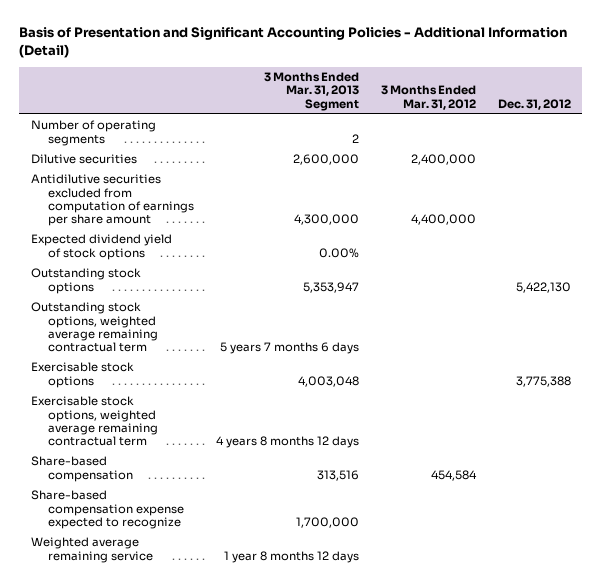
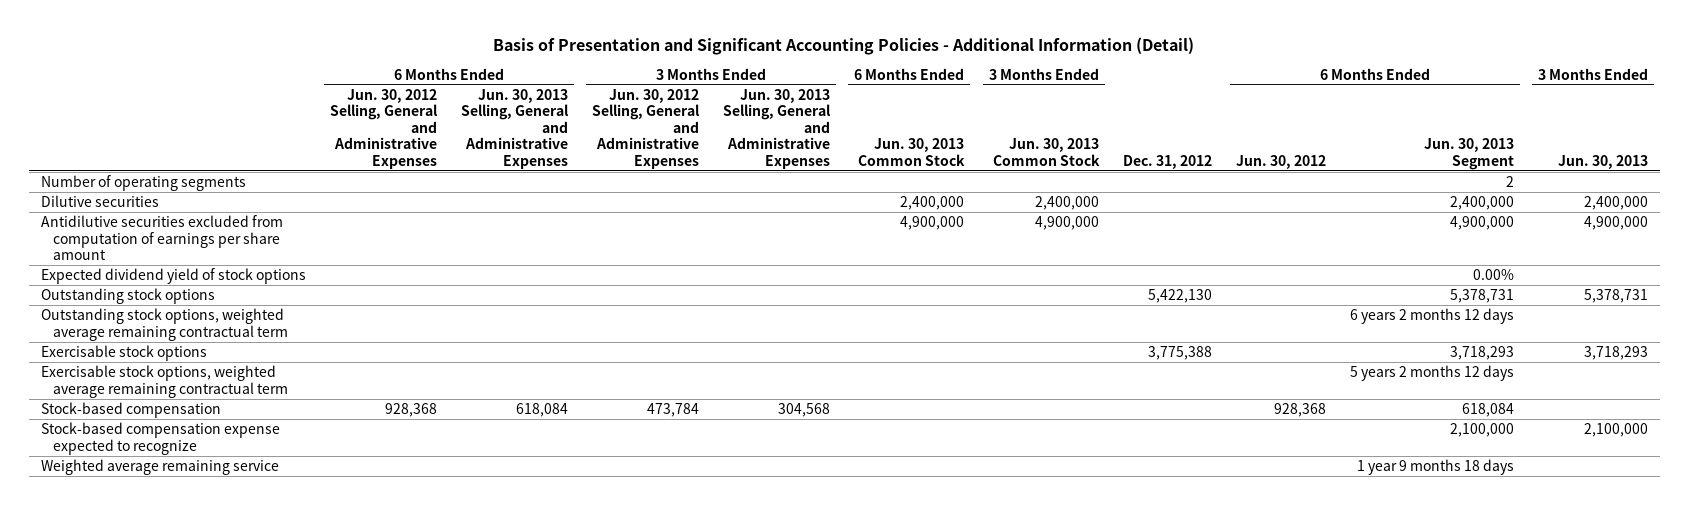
- | 3 Months Ended Mar. 31, 2013 Segment | 3 Months Ended Mar. 31, 2012 | Dec. 31, 2012
+ | 6 Months Ended Jun. 30, 2012 Selling, General and Administrative Expenses | 6 Months Ended Jun. 30, 2013 Selling, General and Administrative Expenses | 3 Months Ended Jun. 30, 2012 Selling, General and Administrative Expenses | 3 Months Ended Jun. 30, 2013 Selling, General and Administrative Expenses | 6 Months Ended Jun. 30, 2013 Common Stock | 3 Months Ended Jun. 30, 2013 Common Stock | Dec. 31, 2012 | 6 Months Ended Jun. 30, 2012 | 6 Months Ended Jun. 30, 2013 Segment | 3 Months Ended Jun. 30, 2013
- Share-based compensation | 313,516 | 454,584 |
- Share-based compensation expense expected to recognize | 1,700,000 | |
+ Stock-based compensation | 928,368 | 618,084 | 473,784 | 304,568 | | | | 928,368 | 618,084 |
+ Stock-based compensation expense expected to recognize | | | | | | | | | 2,100,000 | 2,100,000

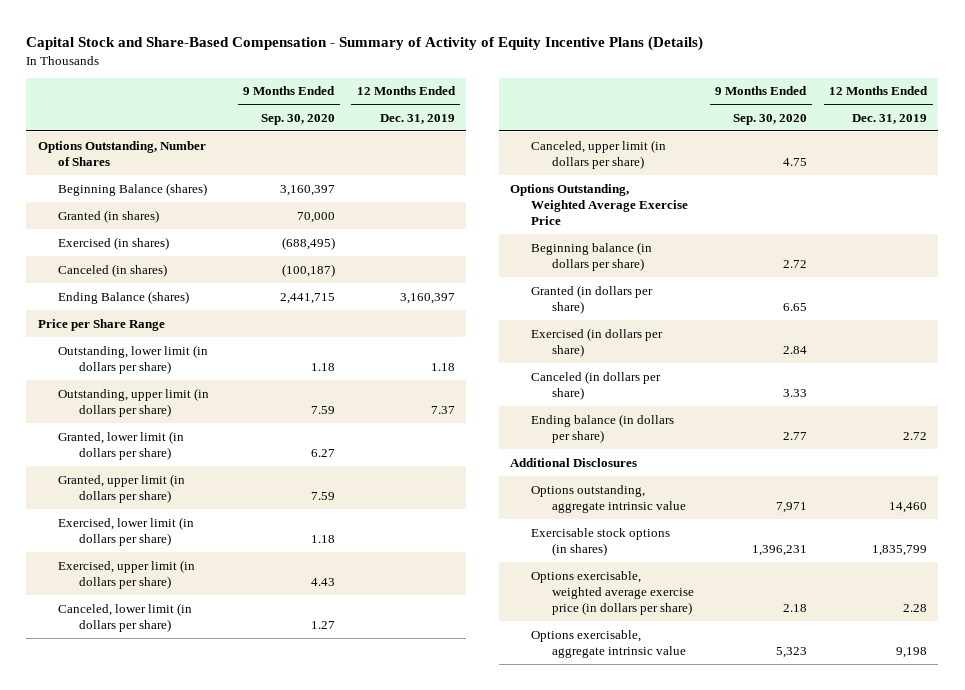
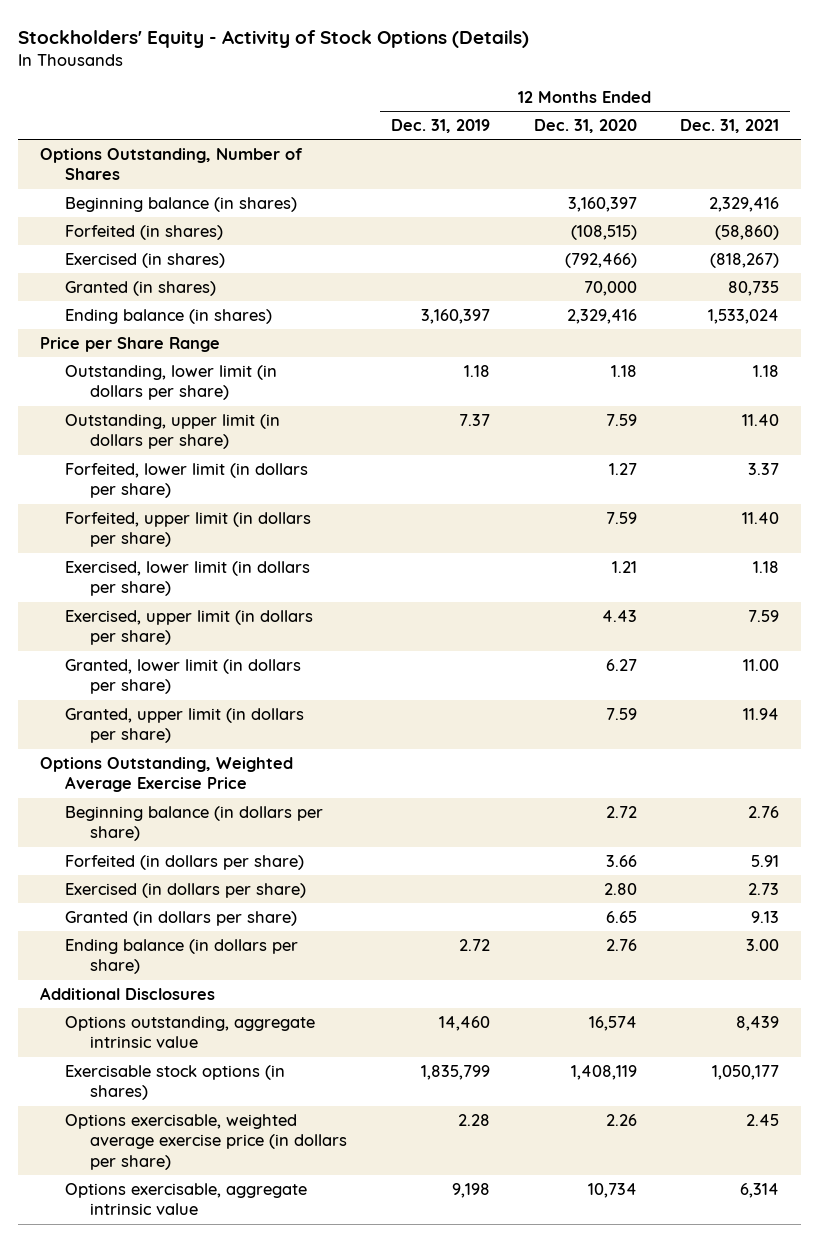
- Capital Stock and Share-Based Compensation - Summary of Activity of Equity Incentive Plans (Details)
+ Stockholders' Equity - Activity of Stock Options (Details)
- | 9 Months Ended Sep. 30, 2020 | 12 Months Ended Dec. 31, 2019
+ | 12 Months Ended Dec. 31, 2019 | 12 Months Ended Dec. 31, 2020 | 12 Months Ended Dec. 31, 2021
- Beginning Balance (shares) | 3,160,397 |
+ Beginning balance (in shares) | | 3,160,397 | 2,329,416
+ Forfeited (in shares) | | (108,515) | (58,860)
- Canceled (in shares) | (100,187) |
- Ending Balance (shares) | 2,441,715 | 3,160,397
moved down: Granted (in shares) | | 70,000 | 80,735
+ Ending balance (in shares) | 3,160,397 | 2,329,416 | 1,533,024
+ Forfeited, lower limit (in dollars per share) | | 1.27 | 3.37
+ Forfeited, upper limit (in dollars per share) | | 7.59 | 11.40
- Canceled, lower limit (in dollars per share) | 1.27 |
- Canceled, upper limit (in dollars per share) | 4.75 |
moved down: Granted, lower limit (in dollars per share) | | 6.27 | 11.00
moved down: Granted, upper limit (in dollars per share) | | 7.59 | 11.94
+ Forfeited (in dollars per share) | | 3.66 | 5.91
- Canceled (in dollars per share) | 3.33 |
moved down: Granted (in dollars per share) | | 6.65 | 9.13

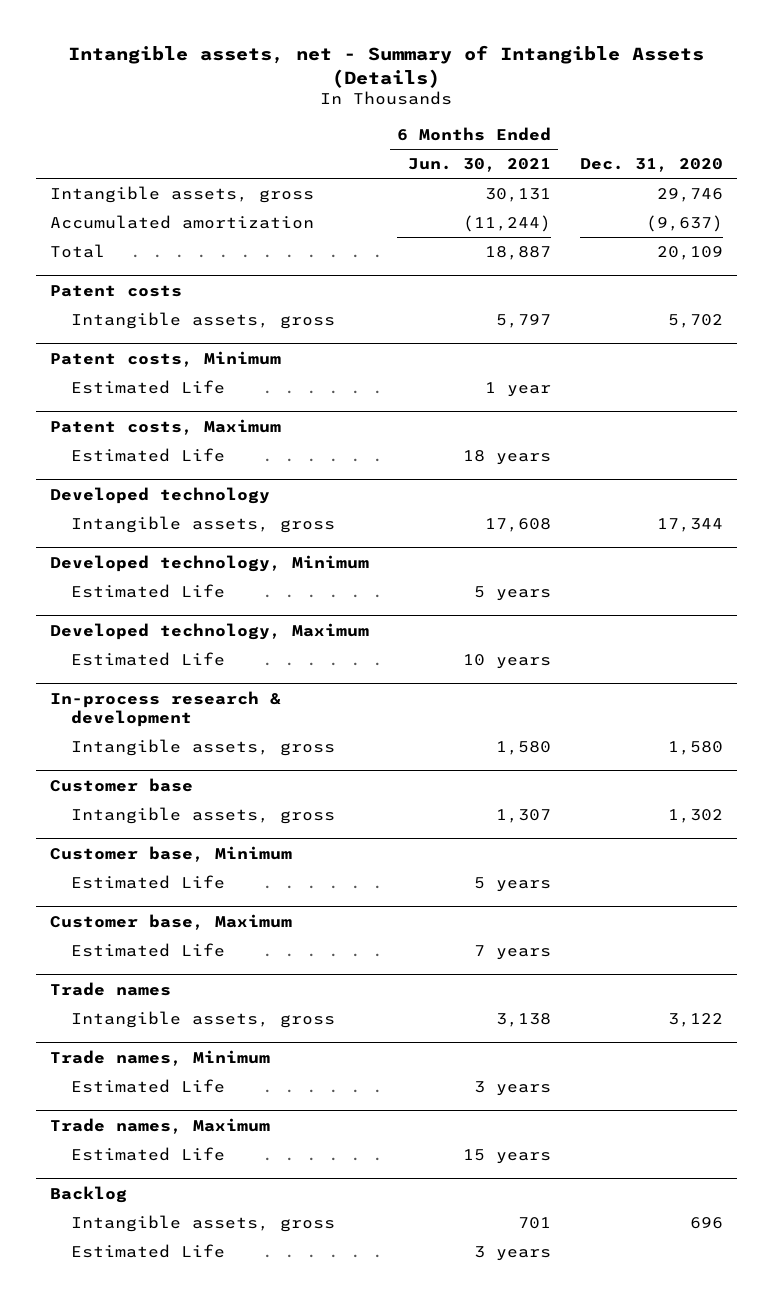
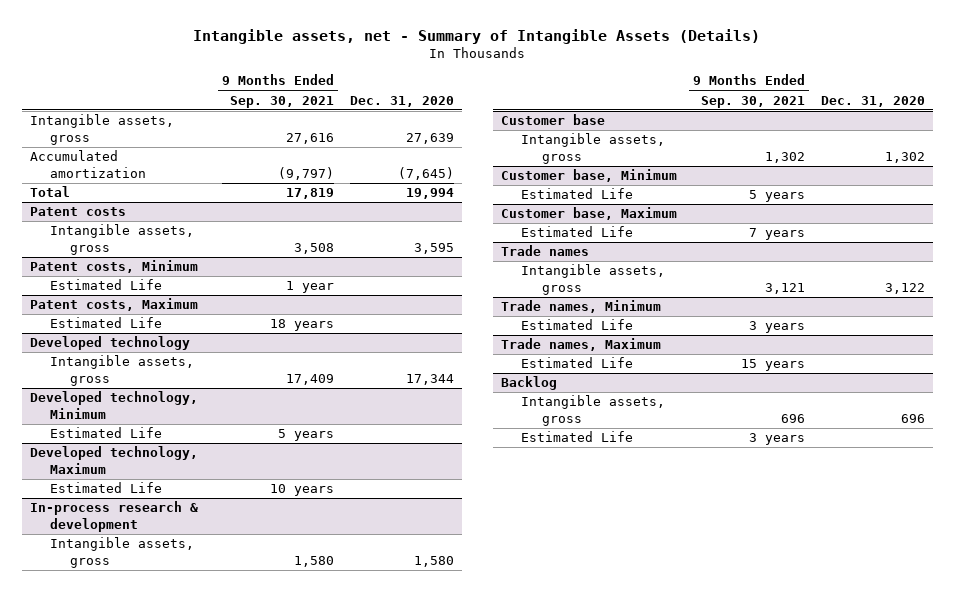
- | 6 Months Ended Jun. 30, 2021 | Dec. 31, 2020
+ | 9 Months Ended Sep. 30, 2021 | Dec. 31, 2020
- Intangible assets, gross | 30,131 | 29,746
- Accumulated amortization | (11,244) | (9,637)
- Total | 18,887 | 20,109
+ Intangible assets, gross | 27,616 | 27,639
+ Accumulated amortization | (9,797) | (7,645)
+ Total | 17,819 | 19,994
@ Patent costs
- Intangible assets, gross | 5,797 | 5,702
+ Intangible assets, gross | 3,508 | 3,595

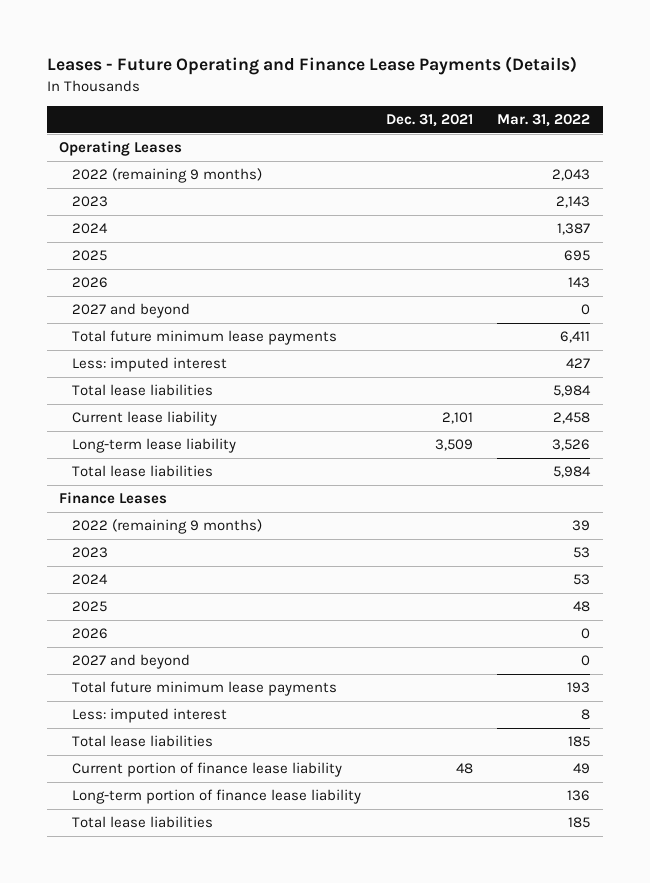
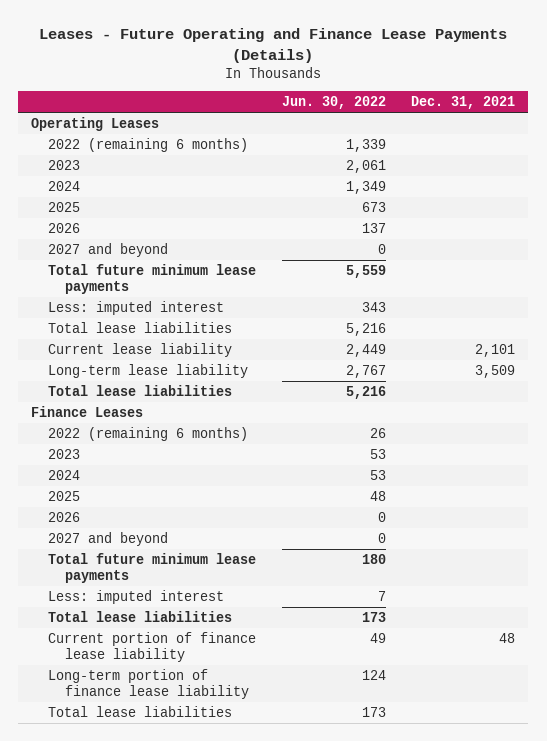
- | Dec. 31, 2021 | Mar. 31, 2022
+ | Jun. 30, 2022 | Dec. 31, 2021
- 2022 (remaining 9 months) | | 2,043
+ 2022 (remaining 6 months) | 1,339 |
- 2022 (remaining 9 months) | | 39
+ 2022 (remaining 6 months) | 26 |

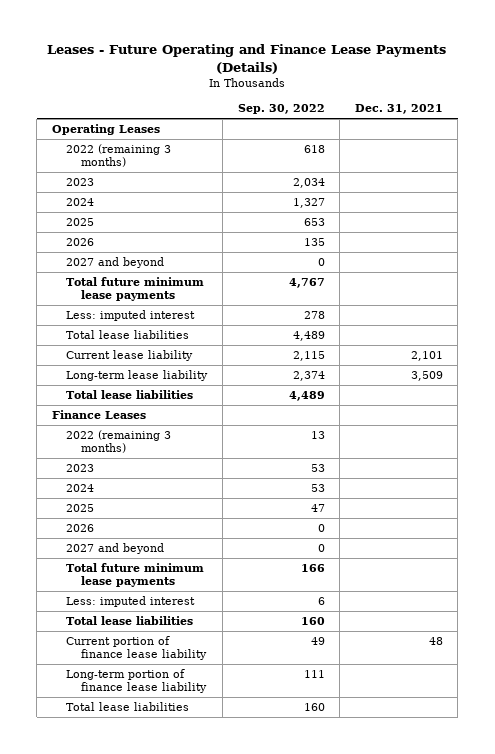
- | Jun. 30, 2022 | Dec. 31, 2021
+ | Sep. 30, 2022 | Dec. 31, 2021
- 2022 (remaining 6 months) | 1,339 |
+ 2022 (remaining 3 months) | 618 |
- 2022 (remaining 6 months) | 26 |
+ 2022 (remaining 3 months) | 13 |

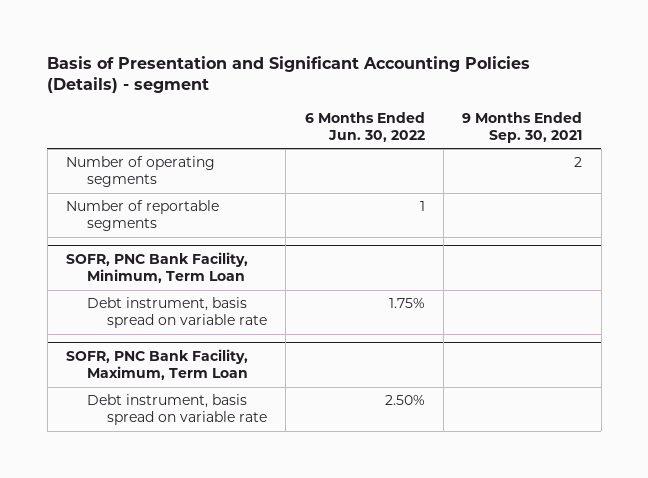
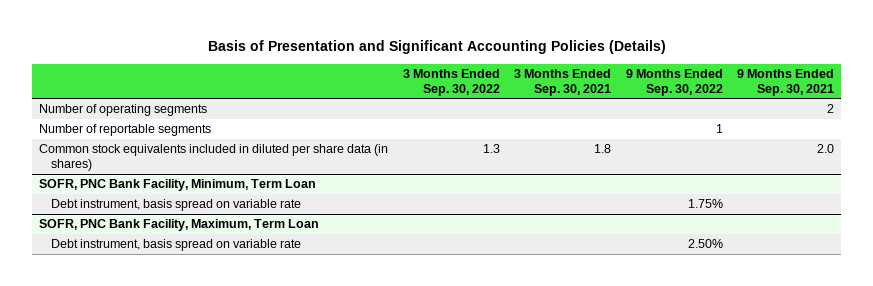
- Basis of Presentation and Significant Accounting Policies (Details) - segment
+ Basis of Presentation and Significant Accounting Policies (Details)
- | 6 Months Ended Jun. 30, 2022 | 9 Months Ended Sep. 30, 2021
+ | 3 Months Ended Sep. 30, 2022 | 3 Months Ended Sep. 30, 2021 | 9 Months Ended Sep. 30, 2022 | 9 Months Ended Sep. 30, 2021
+ Common stock equivalents included in diluted per share data (in shares) | 1.3 | 1.8 | | 2.0

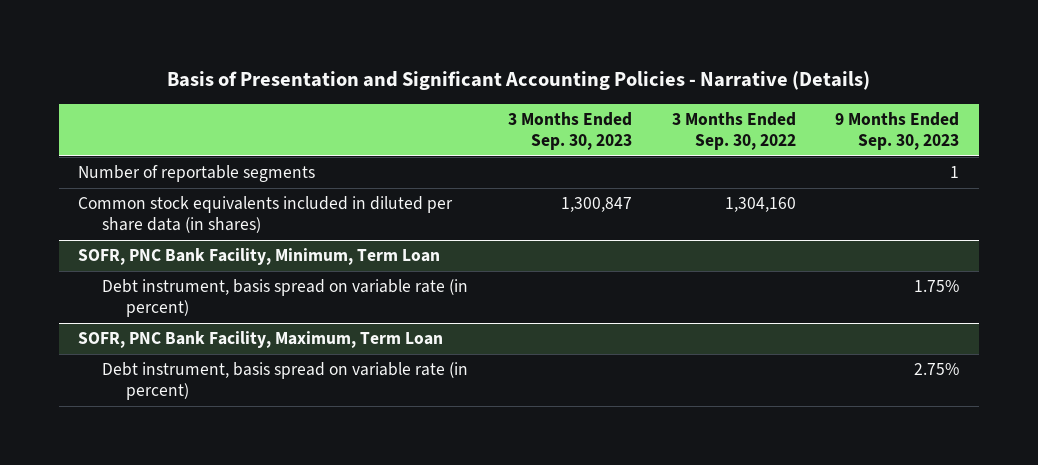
- Basis of Presentation and Significant Accounting Policies (Details)
+ Basis of Presentation and Significant Accounting Policies - Narrative (Details)
- | 3 Months Ended Sep. 30, 2022 | 3 Months Ended Sep. 30, 2021 | 9 Months Ended Sep. 30, 2022 | 9 Months Ended Sep. 30, 2021
+ | 3 Months Ended Sep. 30, 2023 | 3 Months Ended Sep. 30, 2022 | 9 Months Ended Sep. 30, 2023
- Number of operating segments | | | | 2
- Common stock equivalents included in diluted per share data (in shares) | 1.3 | 1.8 | | 2.0
+ Common stock equivalents included in diluted per share data (in shares) | 1,300,847 | 1,304,160 |
@ SOFR, PNC Bank Facility, Minimum, Term Loan
- Debt instrument, basis spread on variable rate | | | 1.75% |
+ Debt instrument, basis spread on variable rate (in percent) | | | 1.75%
@ SOFR, PNC Bank Facility, Maximum, Term Loan
- Debt instrument, basis spread on variable rate | | | 2.50% |
+ Debt instrument, basis spread on variable rate (in percent) | | | 2.75%

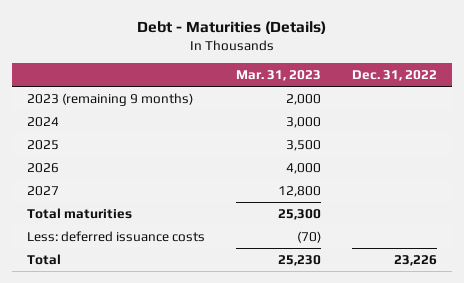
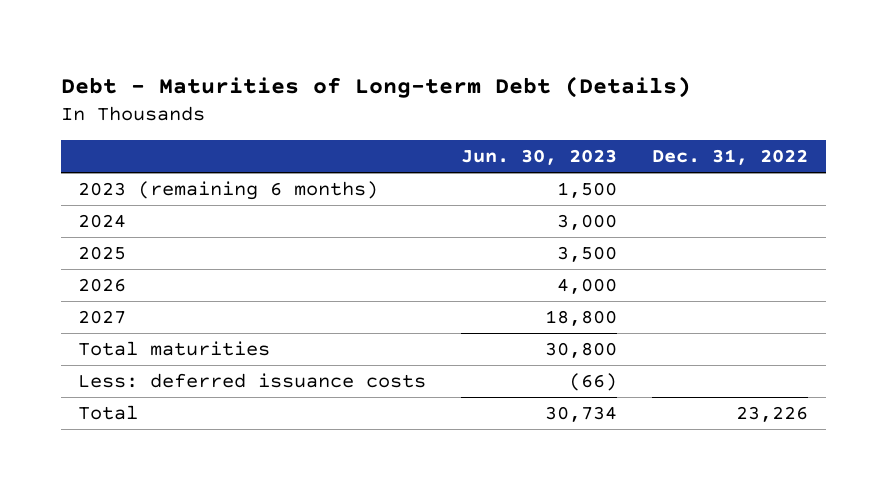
- Debt - Maturities (Details)
+ Debt - Maturities of Long-term Debt (Details)
- | Mar. 31, 2023 | Dec. 31, 2022
+ | Jun. 30, 2023 | Dec. 31, 2022
- 2023 (remaining 9 months) | 2,000 |
+ 2023 (remaining 6 months) | 1,500 |

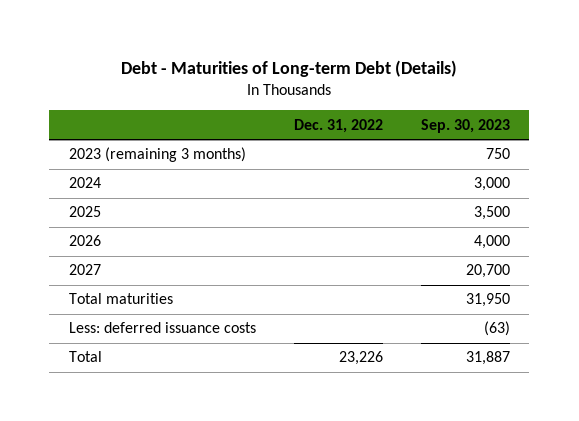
- | Jun. 30, 2023 | Dec. 31, 2022
+ | Dec. 31, 2022 | Sep. 30, 2023
- 2023 (remaining 6 months) | 1,500 |
+ 2023 (remaining 3 months) | | 750

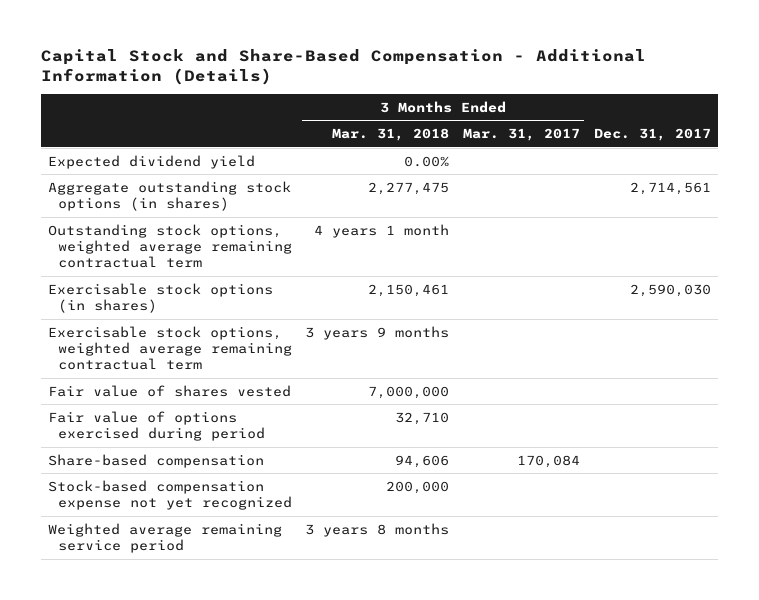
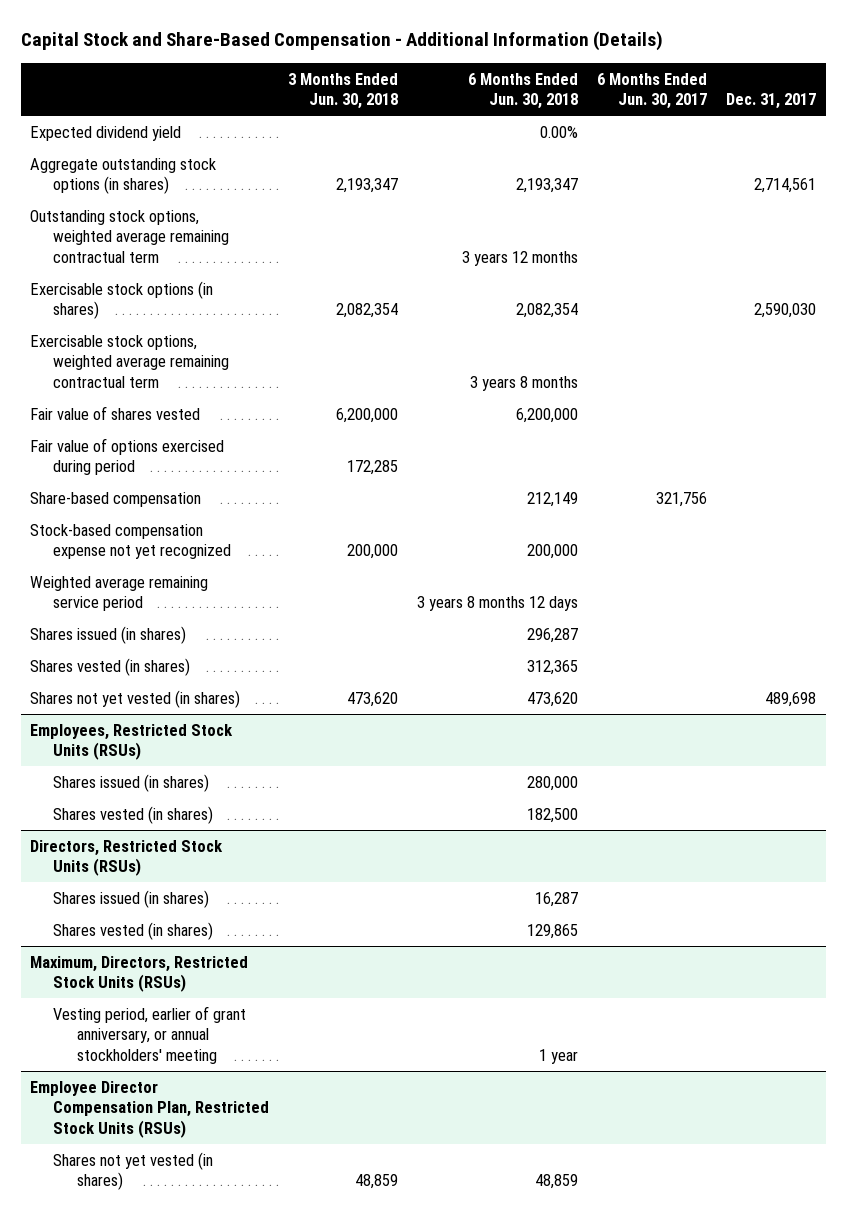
- | 3 Months Ended Mar. 31, 2018 | 3 Months Ended Mar. 31, 2017 | Dec. 31, 2017
+ | 3 Months Ended Jun. 30, 2018 | 6 Months Ended Jun. 30, 2018 | 6 Months Ended Jun. 30, 2017 | Dec. 31, 2017
+ Shares issued (in shares) | | 296,287 | |
+ Shares vested (in shares) | | 312,365 | |
+ Shares not yet vested (in shares) | 473,620 | 473,620 | | 489,698
+ Employees, Restricted Stock Units (RSUs)
+ Shares issued (in shares) | | 280,000 | |
+ Shares vested (in shares) | | 182,500 | |
+ Directors, Restricted Stock Units (RSUs)
+ Shares issued (in shares) | | 16,287 | |
+ Shares vested (in shares) | | 129,865 | |
+ Maximum, Directors, Restricted Stock Units (RSUs)
+ Vesting period, earlier of grant anniversary, or annual stockholders' meeting | | 1 year | |
+ Employee Director Compensation Plan, Restricted Stock Units (RSUs)
+ Shares not yet vested (in shares) | 48,859 | 48,859 | |

